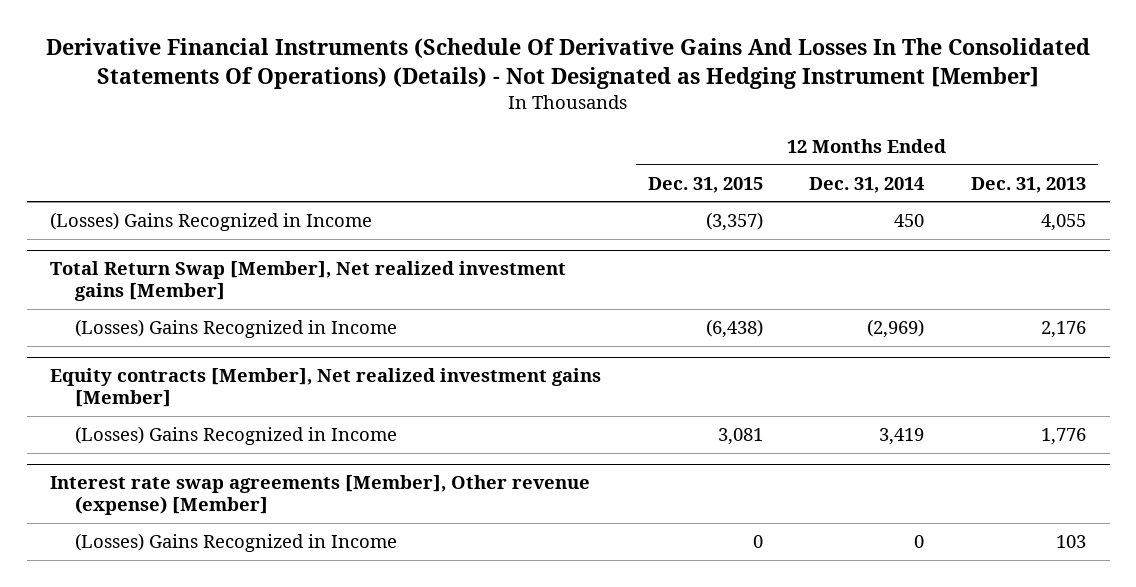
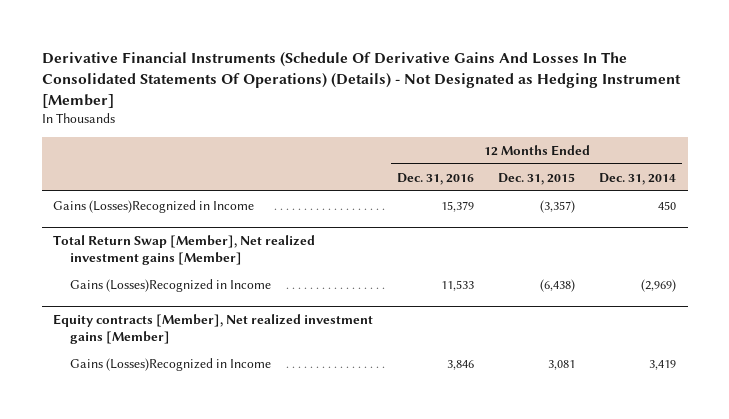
- | 12 Months Ended Dec. 31, 2015 | 12 Months Ended Dec. 31, 2014 | 12 Months Ended Dec. 31, 2013
+ | 12 Months Ended Dec. 31, 2016 | 12 Months Ended Dec. 31, 2015 | 12 Months Ended Dec. 31, 2014
- (Losses) Gains Recognized in Income | (3,357) | 450 | 4,055
+ Gains (Losses)Recognized in Income | 15,379 | (3,357) | 450
@ Total Return Swap [Member], Net realized investment gains [Member]
- (Losses) Gains Recognized in Income | (6,438) | (2,969) | 2,176
+ Gains (Losses)Recognized in Income | 11,533 | (6,438) | (2,969)
@ Equity contracts [Member], Net realized investment gains [Member]
- (Losses) Gains Recognized in Income | 3,081 | 3,419 | 1,776
- Interest rate swap agreements [Member], Other revenue (expense) [Member]
- (Losses) Gains Recognized in Income | 0 | 0 | 103
@ Equity contracts [Member], Net realized investment gains [Member]
+ Gains (Losses)Recognized in Income | 3,846 | 3,081 | 3,419

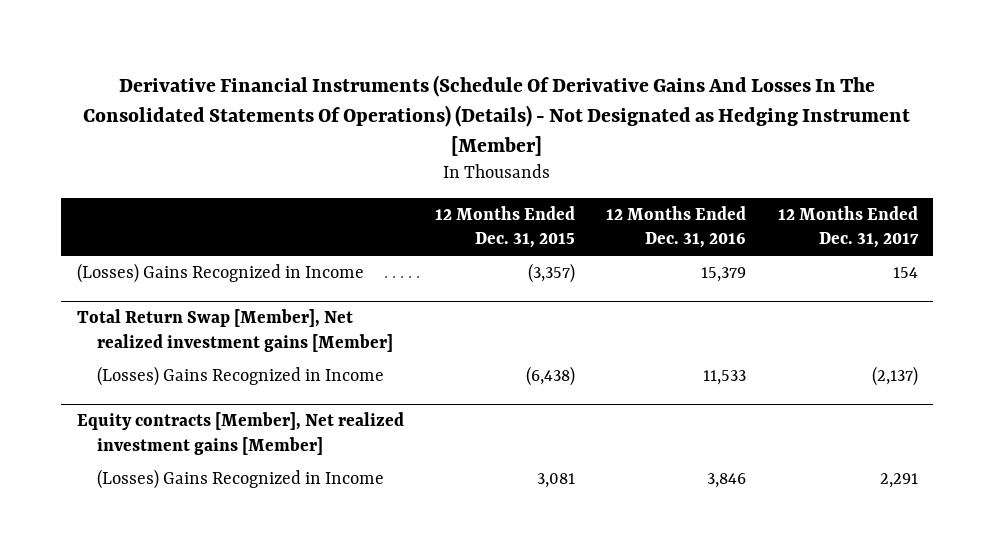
- | 12 Months Ended Dec. 31, 2016 | 12 Months Ended Dec. 31, 2015 | 12 Months Ended Dec. 31, 2014
+ | 12 Months Ended Dec. 31, 2015 | 12 Months Ended Dec. 31, 2016 | 12 Months Ended Dec. 31, 2017
- Gains (Losses)Recognized in Income | 15,379 | (3,357) | 450
+ (Losses) Gains Recognized in Income | (3,357) | 15,379 | 154
@ Total Return Swap [Member], Net realized investment gains [Member]
- Gains (Losses)Recognized in Income | 11,533 | (6,438) | (2,969)
+ (Losses) Gains Recognized in Income | (6,438) | 11,533 | (2,137)
@ Equity contracts [Member], Net realized investment gains [Member]
- Gains (Losses)Recognized in Income | 3,846 | 3,081 | 3,419
+ (Losses) Gains Recognized in Income | 3,081 | 3,846 | 2,291

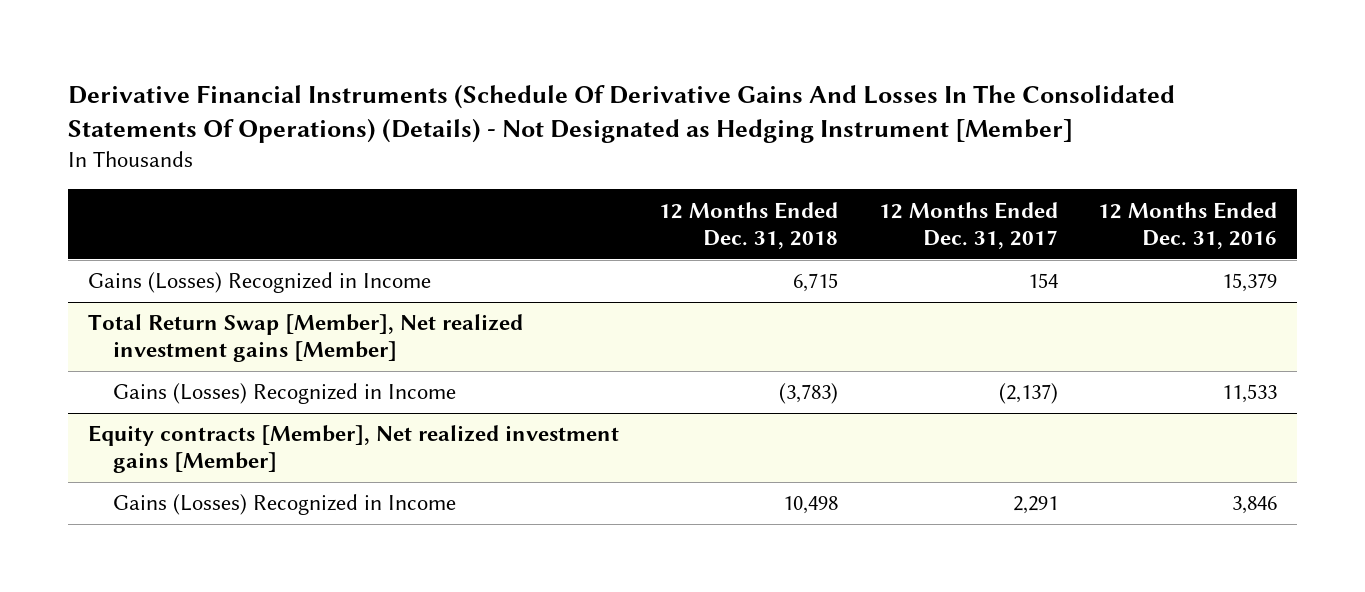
- | 12 Months Ended Dec. 31, 2015 | 12 Months Ended Dec. 31, 2016 | 12 Months Ended Dec. 31, 2017
+ | 12 Months Ended Dec. 31, 2018 | 12 Months Ended Dec. 31, 2017 | 12 Months Ended Dec. 31, 2016
- (Losses) Gains Recognized in Income | (3,357) | 15,379 | 154
+ Gains (Losses) Recognized in Income | 6,715 | 154 | 15,379
@ Total Return Swap [Member], Net realized investment gains [Member]
- (Losses) Gains Recognized in Income | (6,438) | 11,533 | (2,137)
+ Gains (Losses) Recognized in Income | (3,783) | (2,137) | 11,533
@ Equity contracts [Member], Net realized investment gains [Member]
- (Losses) Gains Recognized in Income | 3,081 | 3,846 | 2,291
+ Gains (Losses) Recognized in Income | 10,498 | 2,291 | 3,846

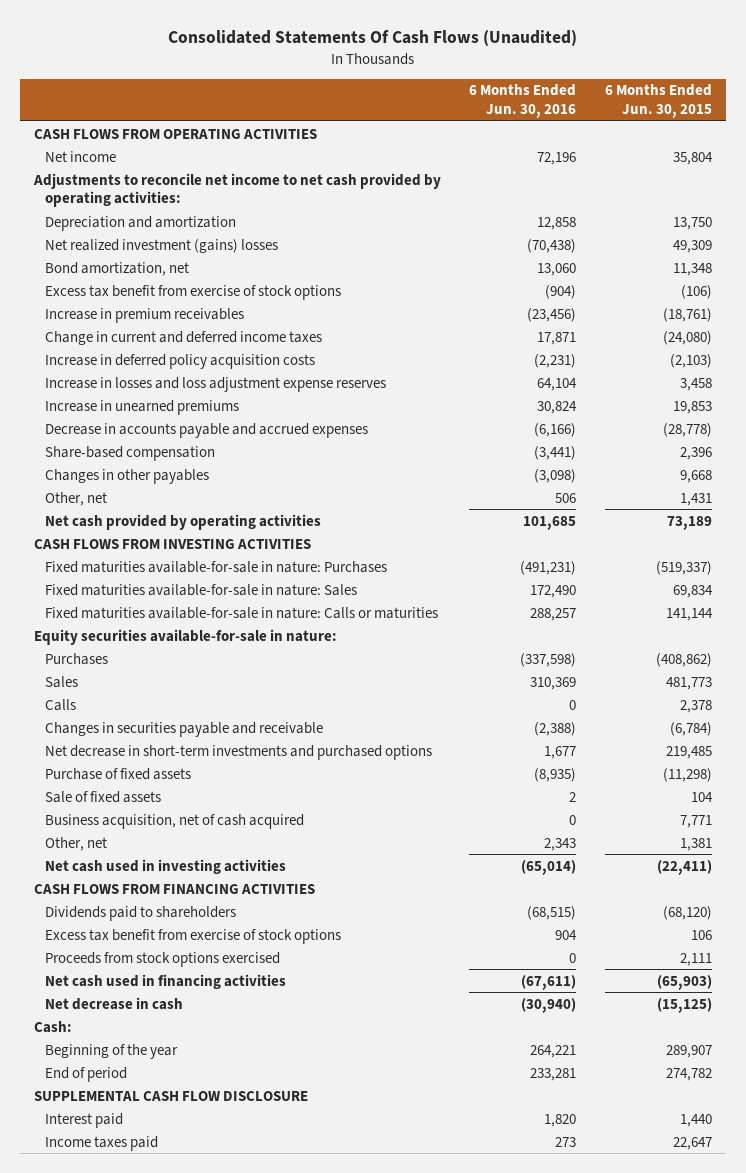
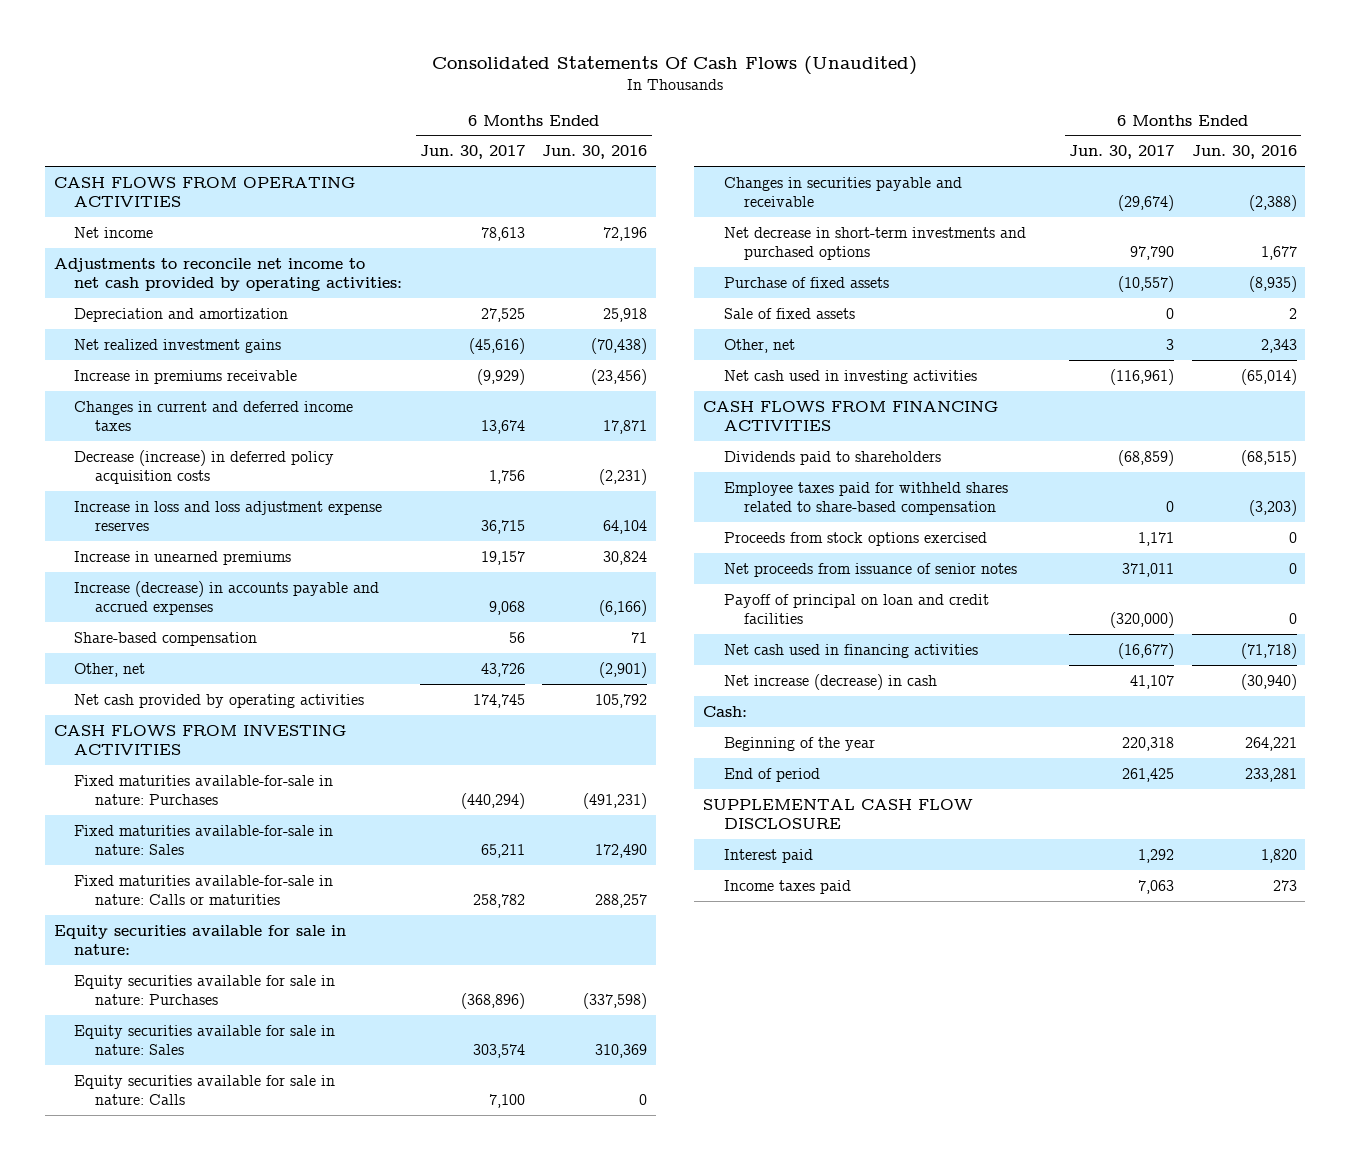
- | 6 Months Ended Jun. 30, 2016 | 6 Months Ended Jun. 30, 2015
+ | 6 Months Ended Jun. 30, 2017 | 6 Months Ended Jun. 30, 2016
- Depreciation and amortization | 12,858 | 13,750
- Net realized investment (gains) losses | (70,438) | 49,309
- Bond amortization, net | 13,060 | 11,348
- Excess tax benefit from exercise of stock options | (904) | (106)
- Increase in premium receivables | (23,456) | (18,761)
- Change in current and deferred income taxes | 17,871 | (24,080)
- Increase in deferred policy acquisition costs | (2,231) | (2,103)
- Increase in losses and loss adjustment expense reserves | 64,104 | 3,458
+ Depreciation and amortization | 27,525 | 25,918
+ Net realized investment gains | (45,616) | (70,438)
+ Increase in premiums receivable | (9,929) | (23,456)
+ Changes in current and deferred income taxes | 13,674 | 17,871
+ Decrease (increase) in deferred policy acquisition costs | 1,756 | (2,231)
+ Increase in loss and loss adjustment expense reserves | 36,715 | 64,104
- Decrease in accounts payable and accrued expenses | (6,166) | (28,778)
- Share-based compensation | (3,441) | 2,396
- Changes in other payables | (3,098) | 9,668
- Other, net | 506 | 1,431
- Net cash provided by operating activities | 101,685 | 73,189
+ Increase (decrease) in accounts payable and accrued expenses | 9,068 | (6,166)
+ Share-based compensation | 56 | 71
+ Other, net | 43,726 | (2,901)
+ Net cash provided by operating activities | 174,745 | 105,792
- Equity securities available-for-sale in nature:
- Purchases | (337,598) | (408,862)
- Sales | 310,369 | 481,773
- Calls | 0 | 2,378
+ Equity securities available for sale in nature:
+ Equity securities available for sale in nature: Purchases | (368,896) | (337,598)
+ Equity securities available for sale in nature: Sales | 303,574 | 310,369
+ Equity securities available for sale in nature: Calls | 7,100 | 0
- Business acquisition, net of cash acquired | 0 | 7,771
- Excess tax benefit from exercise of stock options | 904 | 106
+ Employee taxes paid for withheld shares related to share-based compensation | 0 | (3,203)
- Net cash used in financing activities | (67,611) | (65,903)
- Net decrease in cash | (30,940) | (15,125)
+ Net proceeds from issuance of senior notes | 371,011 | 0
+ Payoff of principal on loan and credit facilities | (320,000) | 0
+ Net cash used in financing activities | (16,677) | (71,718)
+ Net increase (decrease) in cash | 41,107 | (30,940)

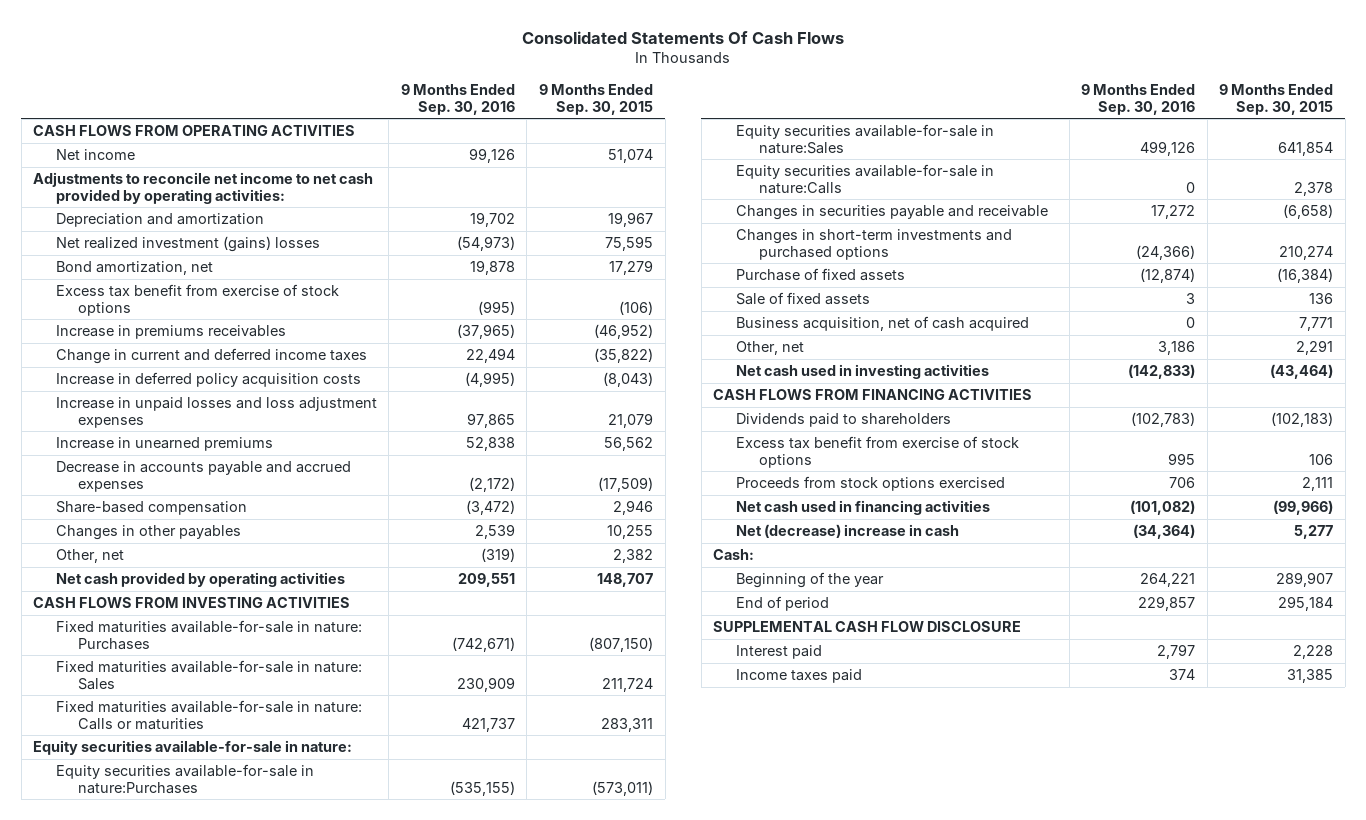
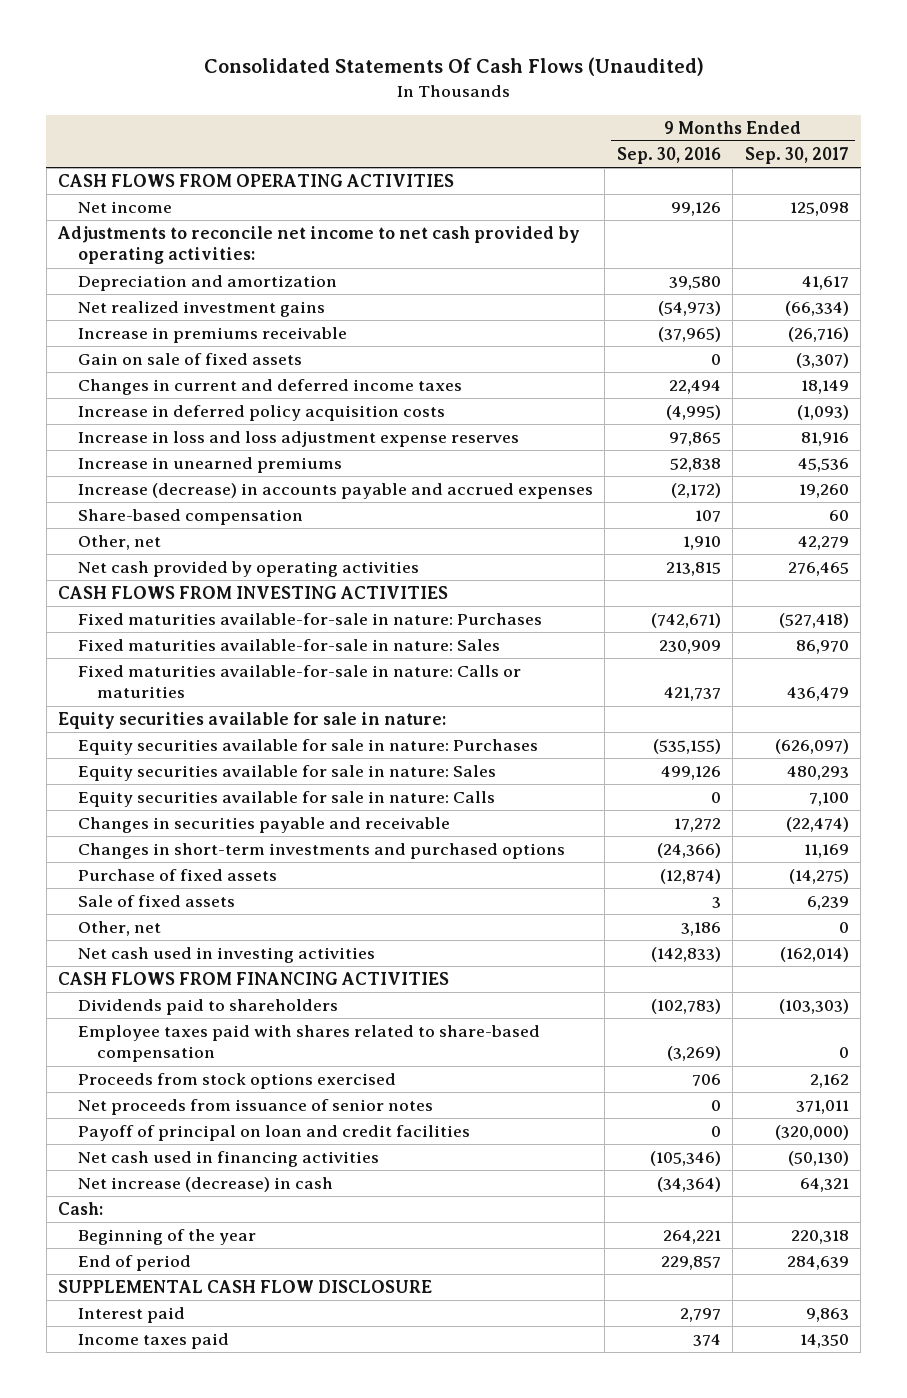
- Consolidated Statements Of Cash Flows
+ Consolidated Statements Of Cash Flows (Unaudited)
- | 9 Months Ended Sep. 30, 2016 | 9 Months Ended Sep. 30, 2015
+ | 9 Months Ended Sep. 30, 2016 | 9 Months Ended Sep. 30, 2017
- Depreciation and amortization | 19,702 | 19,967
- Net realized investment (gains) losses | (54,973) | 75,595
- Bond amortization, net | 19,878 | 17,279
- Excess tax benefit from exercise of stock options | (995) | (106)
- Increase in premiums receivables | (37,965) | (46,952)
- Change in current and deferred income taxes | 22,494 | (35,822)
+ Depreciation and amortization | 39,580 | 41,617
+ Net realized investment gains | (54,973) | (66,334)
+ Increase in premiums receivable | (37,965) | (26,716)
+ Gain on sale of fixed assets | 0 | (3,307)
+ Changes in current and deferred income taxes | 22,494 | 18,149
- Increase in unpaid losses and loss adjustment expenses | 97,865 | 21,079
+ Increase in loss and loss adjustment expense reserves | 97,865 | 81,916
- Decrease in accounts payable and accrued expenses | (2,172) | (17,509)
- Share-based compensation | (3,472) | 2,946
- Changes in other payables | 2,539 | 10,255
- Other, net | (319) | 2,382
- Net cash provided by operating activities | 209,551 | 148,707
+ Increase (decrease) in accounts payable and accrued expenses | (2,172) | 19,260
+ Share-based compensation | 107 | 60
+ Other, net | 1,910 | 42,279
+ Net cash provided by operating activities | 213,815 | 276,465
- Equity securities available-for-sale in nature:
- Equity securities available-for-sale in nature:Purchases | (535,155) | (573,011)
- Equity securities available-for-sale in nature:Sales | 499,126 | 641,854
- Equity securities available-for-sale in nature:Calls | 0 | 2,378
+ Equity securities available for sale in nature:
+ Equity securities available for sale in nature: Purchases | (535,155) | (626,097)
+ Equity securities available for sale in nature: Sales | 499,126 | 480,293
+ Equity securities available for sale in nature: Calls | 0 | 7,100
- Business acquisition, net of cash acquired | 0 | 7,771
- Excess tax benefit from exercise of stock options | 995 | 106
+ Employee taxes paid with shares related to share-based compensation | (3,269) | 0
- Net cash used in financing activities | (101,082) | (99,966)
- Net (decrease) increase in cash | (34,364) | 5,277
+ Net proceeds from issuance of senior notes | 0 | 371,011
+ Payoff of principal on loan and credit facilities | 0 | (320,000)
+ Net cash used in financing activities | (105,346) | (50,130)
+ Net increase (decrease) in cash | (34,364) | 64,321

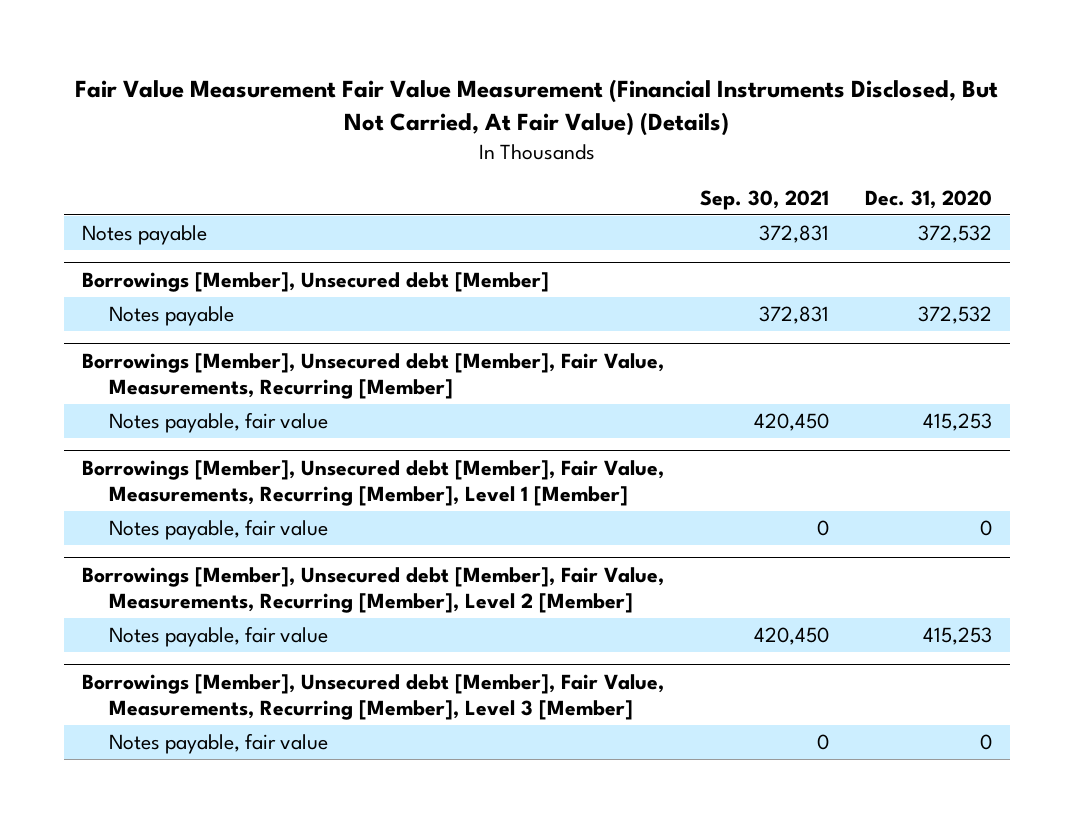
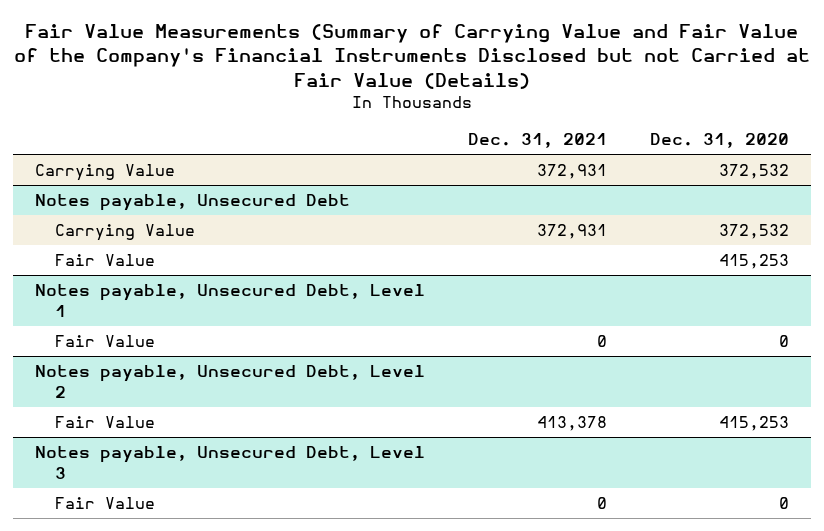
- Fair Value Measurement Fair Value Measurement (Financial Instruments Disclosed, But Not Carried, At Fair Value) (Details)
+ Fair Value Measurements (Summary of Carrying Value and Fair Value of the Company's Financial Instruments Disclosed but not Carried at Fair Value (Details)
- | Sep. 30, 2021 | Dec. 31, 2020
+ | Dec. 31, 2021 | Dec. 31, 2020
- Notes payable | 372,831 | 372,532
- Borrowings [Member], Unsecured debt [Member]
- Notes payable | 372,831 | 372,532
- Borrowings [Member], Unsecured debt [Member], Fair Value, Measurements, Recurring [Member]
- Notes payable, fair value | 420,450 | 415,253
- Borrowings [Member], Unsecured debt [Member], Fair Value, Measurements, Recurring [Member], Level 1 [Member]
- Notes payable, fair value | 0 | 0
- Borrowings [Member], Unsecured debt [Member], Fair Value, Measurements, Recurring [Member], Level 2 [Member]
- Notes payable, fair value | 420,450 | 415,253
- Borrowings [Member], Unsecured debt [Member], Fair Value, Measurements, Recurring [Member], Level 3 [Member]
- Notes payable, fair value | 0 | 0
+ Carrying Value | 372,931 | 372,532
+ Notes payable, Unsecured Debt
+ Carrying Value | 372,931 | 372,532
+ Fair Value | | 415,253
+ Notes payable, Unsecured Debt, Level 1
+ Fair Value | 0 | 0
+ Notes payable, Unsecured Debt, Level 2
+ Fair Value | 413,378 | 415,253
+ Notes payable, Unsecured Debt, Level 3
+ Fair Value | 0 | 0

